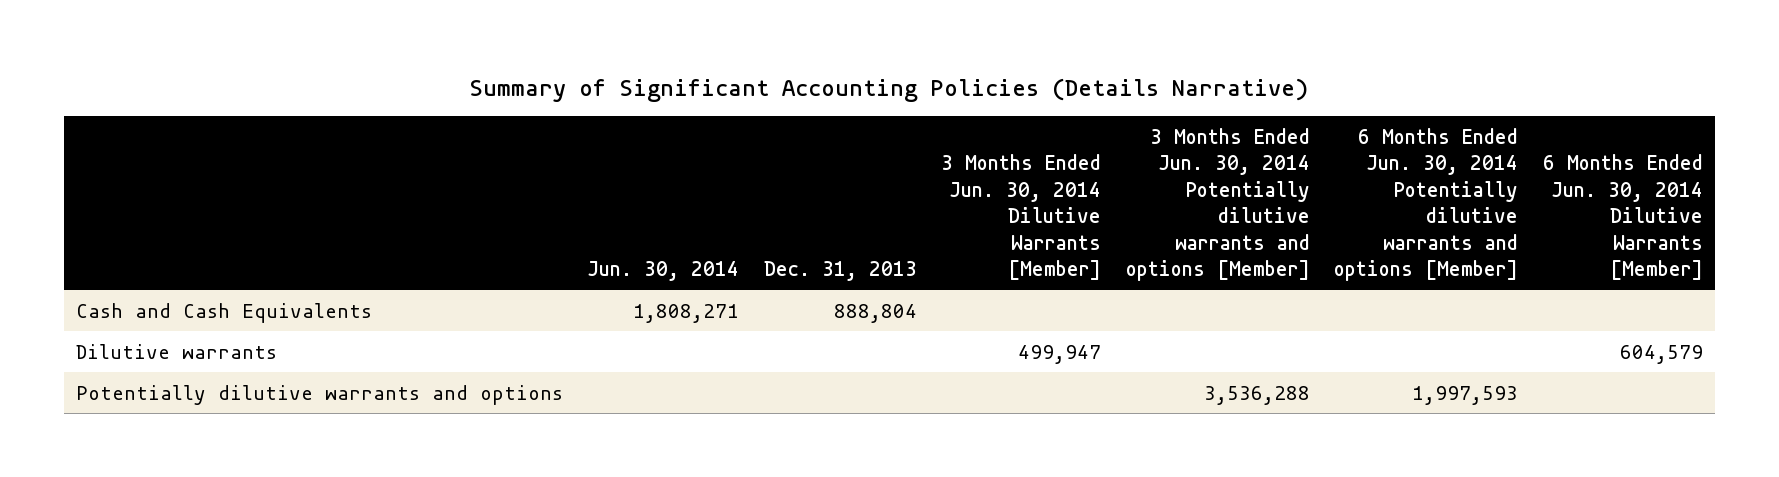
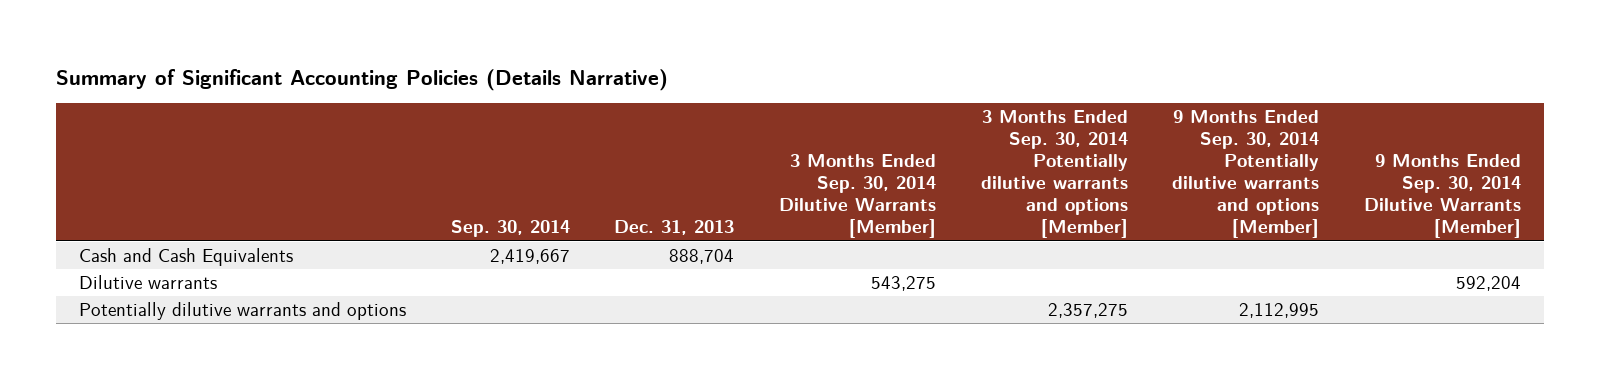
- | Jun. 30, 2014 | Dec. 31, 2013 | 3 Months Ended Jun. 30, 2014 Dilutive Warrants [Member] | 3 Months Ended Jun. 30, 2014 Potentially dilutive warrants and options [Member] | 6 Months Ended Jun. 30, 2014 Potentially dilutive warrants and options [Member] | 6 Months Ended Jun. 30, 2014 Dilutive Warrants [Member]
+ | Sep. 30, 2014 | Dec. 31, 2013 | 3 Months Ended Sep. 30, 2014 Dilutive Warrants [Member] | 3 Months Ended Sep. 30, 2014 Potentially dilutive warrants and options [Member] | 9 Months Ended Sep. 30, 2014 Potentially dilutive warrants and options [Member] | 9 Months Ended Sep. 30, 2014 Dilutive Warrants [Member]
- Cash and Cash Equivalents | 1,808,271 | 888,804 | | | |
+ Cash and Cash Equivalents | 2,419,667 | 888,704 | | | |

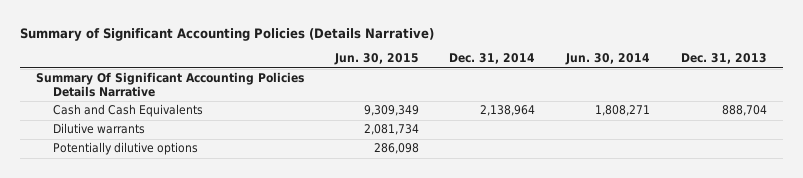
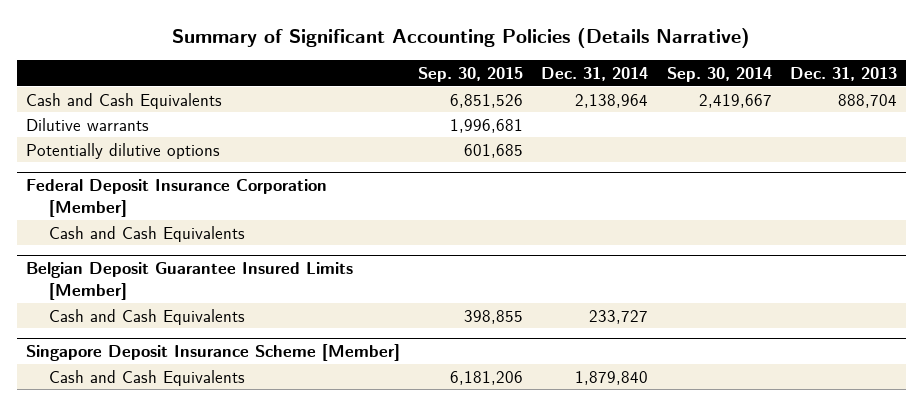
- | Jun. 30, 2015 | Dec. 31, 2014 | Jun. 30, 2014 | Dec. 31, 2013
+ | Sep. 30, 2015 | Dec. 31, 2014 | Sep. 30, 2014 | Dec. 31, 2013
- Summary Of Significant Accounting Policies Details Narrative
+ Federal Deposit Insurance Corporation [Member]
+ Cash and Cash Equivalents
+ Belgian Deposit Guarantee Insured Limits [Member]
+ Cash and Cash Equivalents | 398,855 | 233,727 | |
+ Singapore Deposit Insurance Scheme [Member]
+ Cash and Cash Equivalents | 6,181,206 | 1,879,840 | |

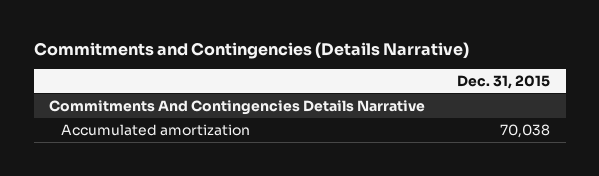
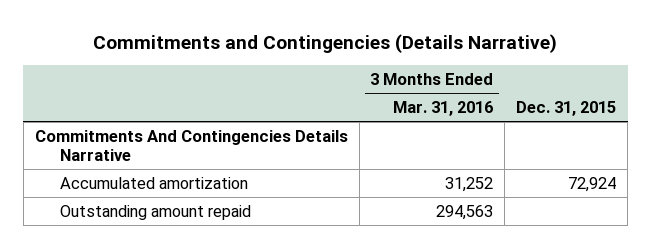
- | Dec. 31, 2015
+ | 3 Months Ended Mar. 31, 2016 | Dec. 31, 2015
- Accumulated amortization | 70,038
+ Accumulated amortization | 31,252 | 72,924
+ Outstanding amount repaid | 294,563 |

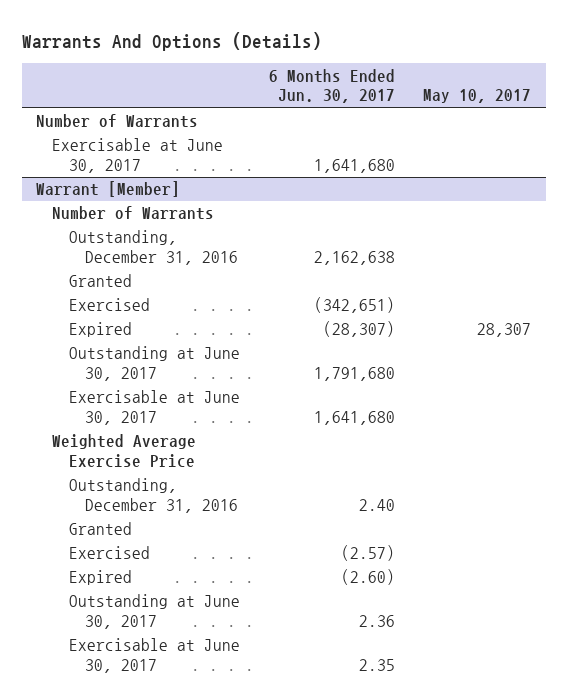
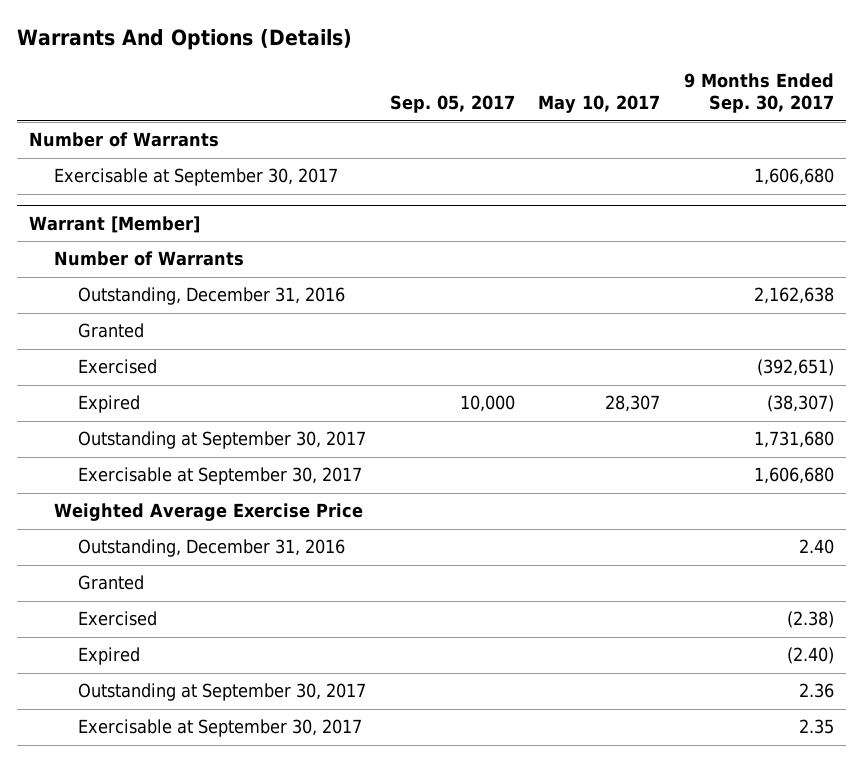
- | 6 Months Ended Jun. 30, 2017 | May 10, 2017
+ | Sep. 05, 2017 | May 10, 2017 | 9 Months Ended Sep. 30, 2017
- Exercisable at June 30, 2017 | 1,641,680 |
+ Exercisable at September 30, 2017 | | | 1,606,680
@ Warrant [Member]
- Outstanding at June 30, 2017 | 1,791,680 |
- Exercisable at June 30, 2017 | 1,641,680 |
+ Outstanding at September 30, 2017 | | | 1,731,680
+ Exercisable at September 30, 2017 | | | 1,606,680
- Outstanding at June 30, 2017 | 2.36 |
- Exercisable at June 30, 2017 | 2.35 |
+ Outstanding at September 30, 2017 | | | 2.36
+ Exercisable at September 30, 2017 | | | 2.35

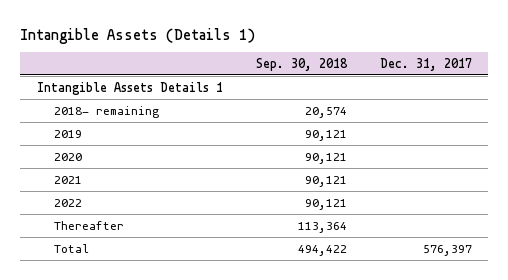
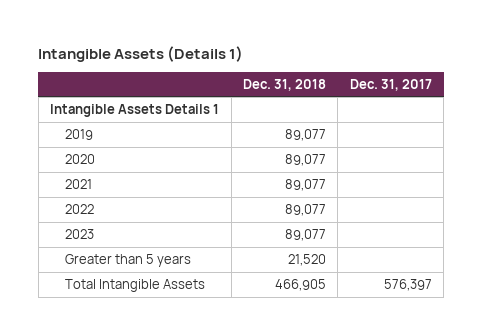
- | Sep. 30, 2018 | Dec. 31, 2017
+ | Dec. 31, 2018 | Dec. 31, 2017
- 2018- remaining | 20,574 |
- Thereafter | 113,364 |
- Total | 494,422 | 576,397
+ 2023 | 89,077 |
+ Greater than 5 years | 21,520 |
+ Total Intangible Assets | 466,905 | 576,397

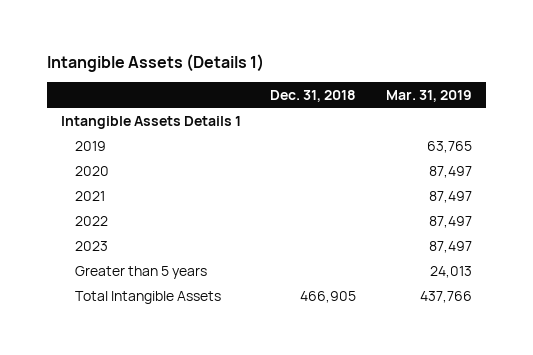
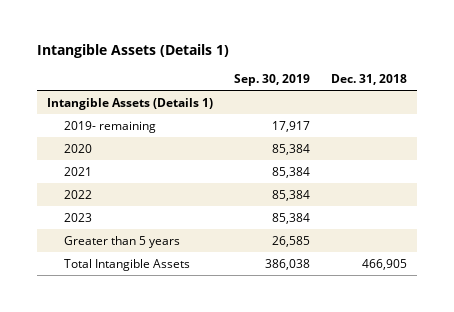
- | Dec. 31, 2018 | Mar. 31, 2019
+ | Sep. 30, 2019 | Dec. 31, 2018
- Intangible Assets Details 1
- 2019 | | 63,765
+ Intangible Assets (Details 1)
+ 2019- remaining | 17,917 |

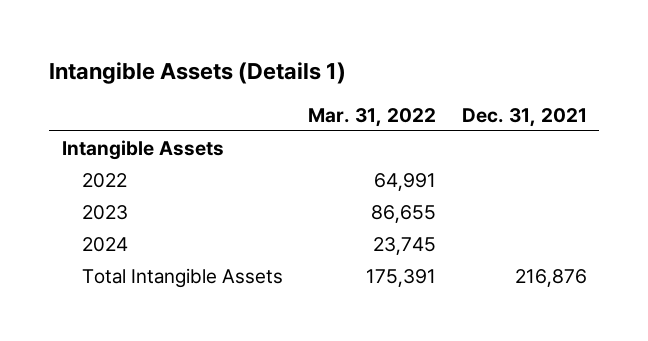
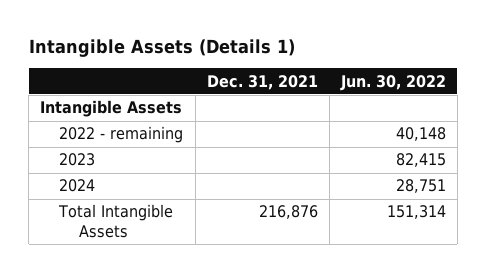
- | Mar. 31, 2022 | Dec. 31, 2021
+ | Dec. 31, 2021 | Jun. 30, 2022
- 2022 | 64,991 |
+ 2022 - remaining | | 40,148

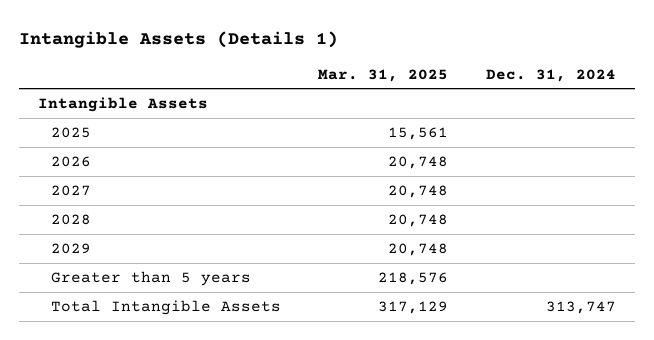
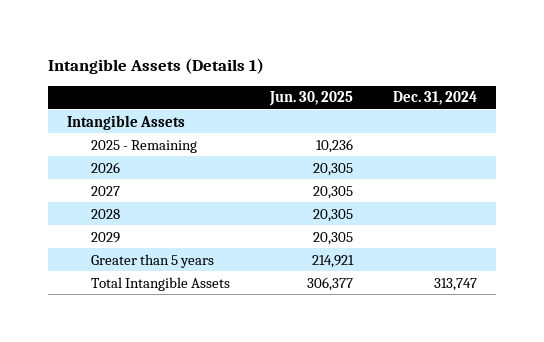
- | Mar. 31, 2025 | Dec. 31, 2024
+ | Jun. 30, 2025 | Dec. 31, 2024
- 2025 | 15,561 |
+ 2025 - Remaining | 10,236 |

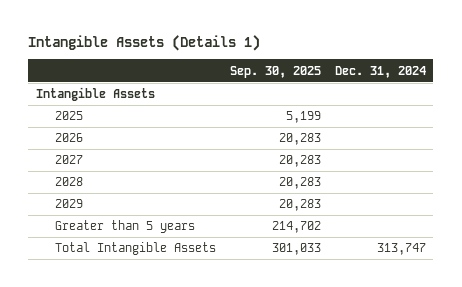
- | Jun. 30, 2025 | Dec. 31, 2024
+ | Sep. 30, 2025 | Dec. 31, 2024
- 2025 - Remaining | 10,236 |
+ 2025 | 5,199 |

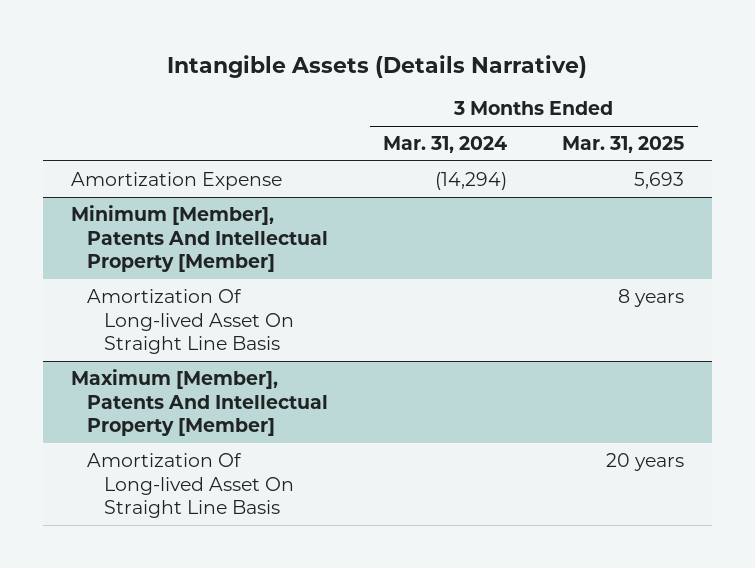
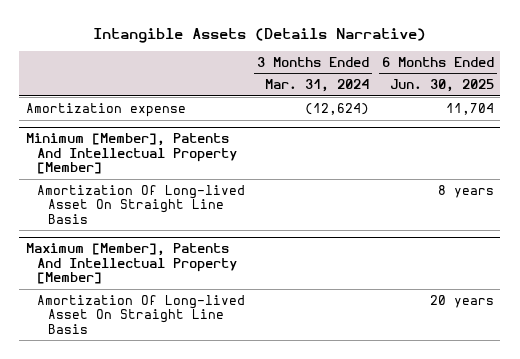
- | 3 Months Ended Mar. 31, 2024 | 3 Months Ended Mar. 31, 2025
+ | 3 Months Ended Mar. 31, 2024 | 6 Months Ended Jun. 30, 2025
- Amortization Expense | (14,294) | 5,693
+ Amortization expense | (12,624) | 11,704

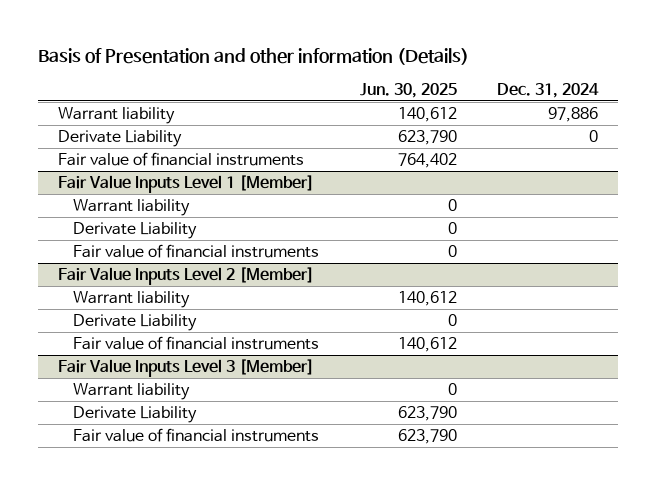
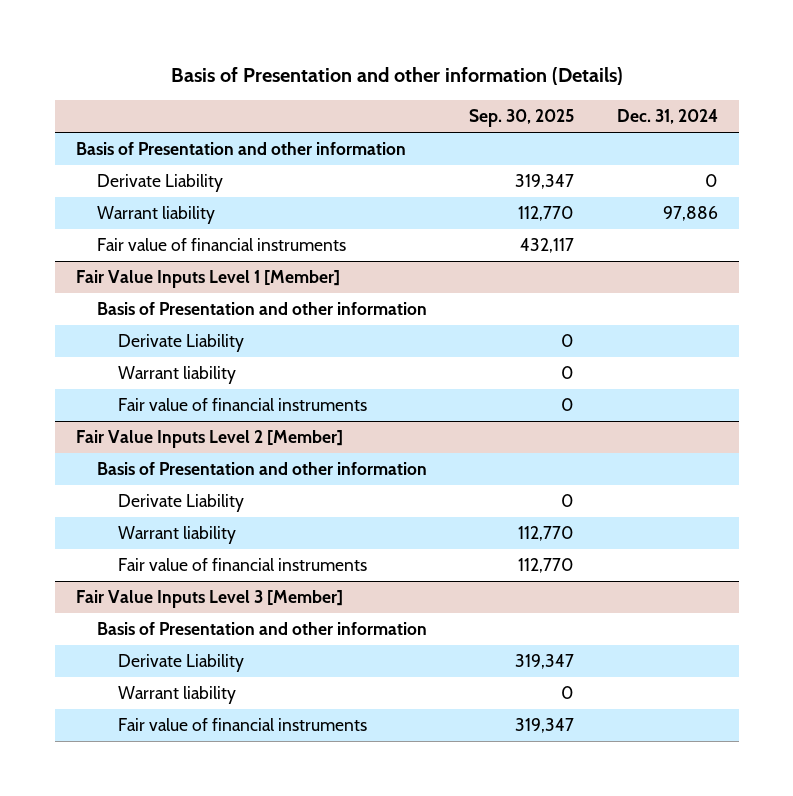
- | Jun. 30, 2025 | Dec. 31, 2024
+ | Sep. 30, 2025 | Dec. 31, 2024
+ Basis of Presentation and other information
moved down: Warrant liability | 112,770 | 97,886
@ Fair Value Inputs Level 1 [Member]
+ Basis of Presentation and other information
moved down: Warrant liability | 0 |
@ Fair Value Inputs Level 2 [Member]
+ Basis of Presentation and other information
moved down: Warrant liability | 112,770 |
@ Fair Value Inputs Level 3 [Member]
+ Basis of Presentation and other information
moved down: Warrant liability | 0 |

